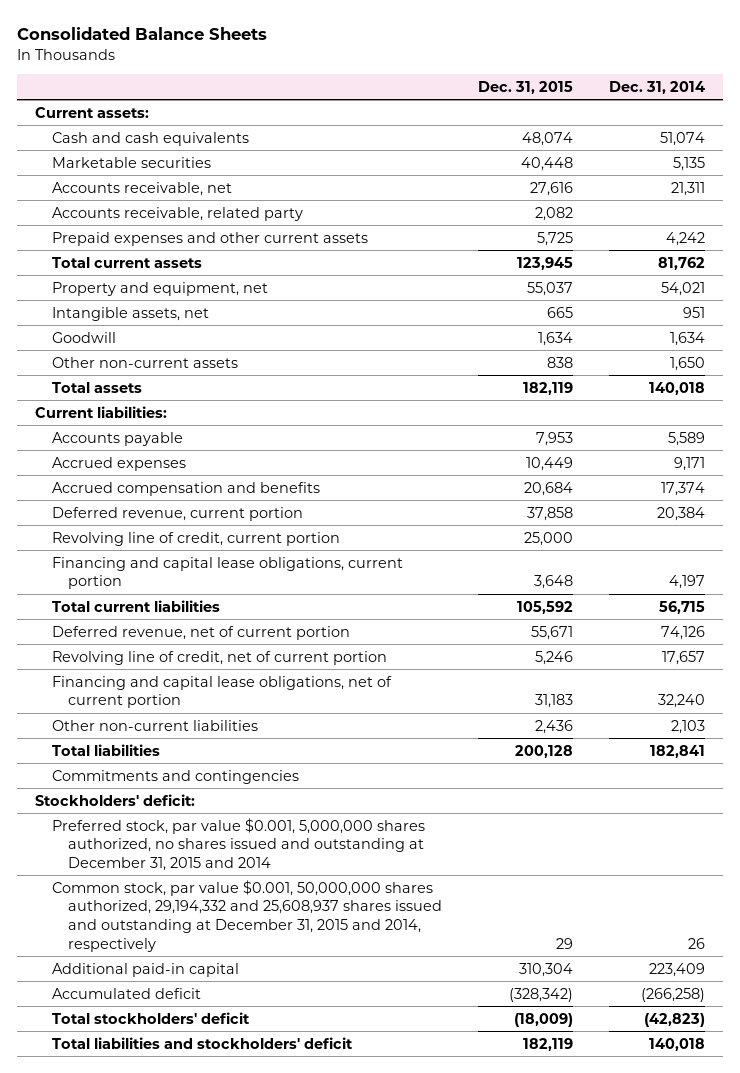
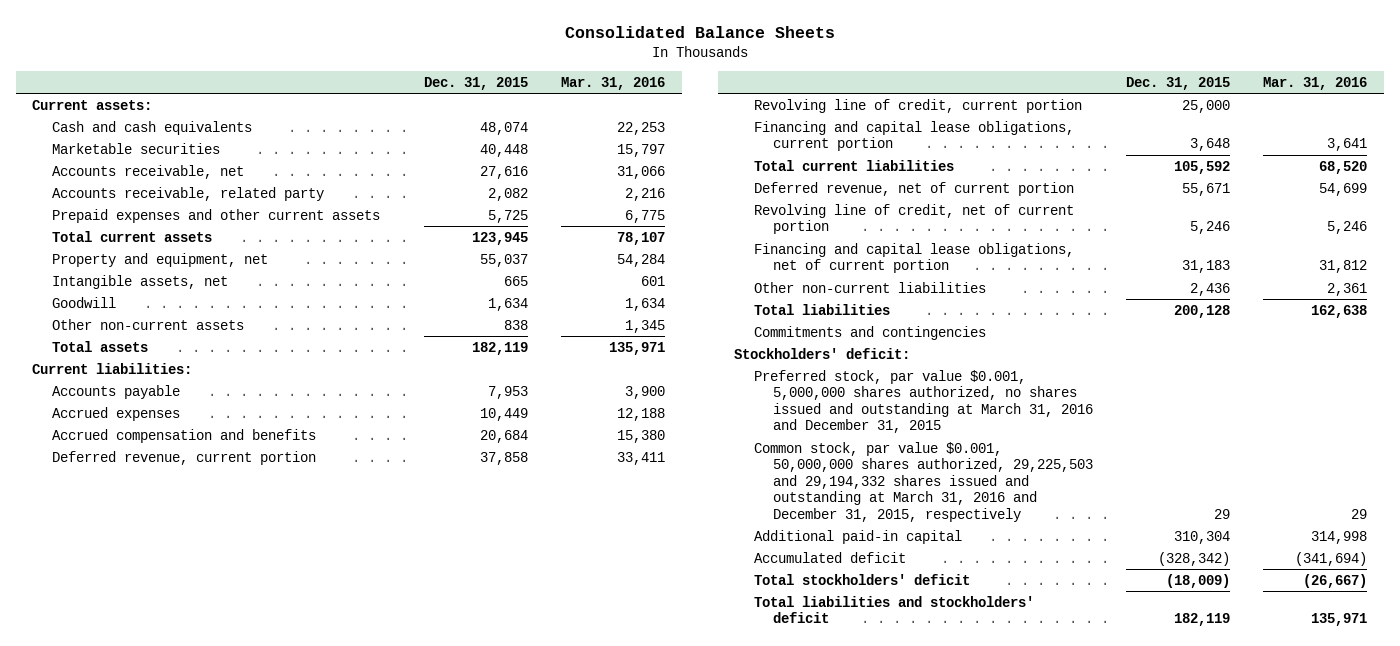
- | Dec. 31, 2015 | Dec. 31, 2014
+ | Dec. 31, 2015 | Mar. 31, 2016
- Preferred stock, par value $0.001, 5,000,000 shares authorized, no shares issued and outstanding at December 31, 2015 and 2014
- Common stock, par value $0.001, 50,000,000 shares authorized, 29,194,332 and 25,608,937 shares issued and outstanding at December 31, 2015 and 2014, respectively | 29 | 26
+ Preferred stock, par value $0.001, 5,000,000 shares authorized, no shares issued and outstanding at March 31, 2016 and December 31, 2015
+ Common stock, par value $0.001, 50,000,000 shares authorized, 29,225,503 and 29,194,332 shares issued and outstanding at March 31, 2016 and December 31, 2015, respectively | 29 | 29

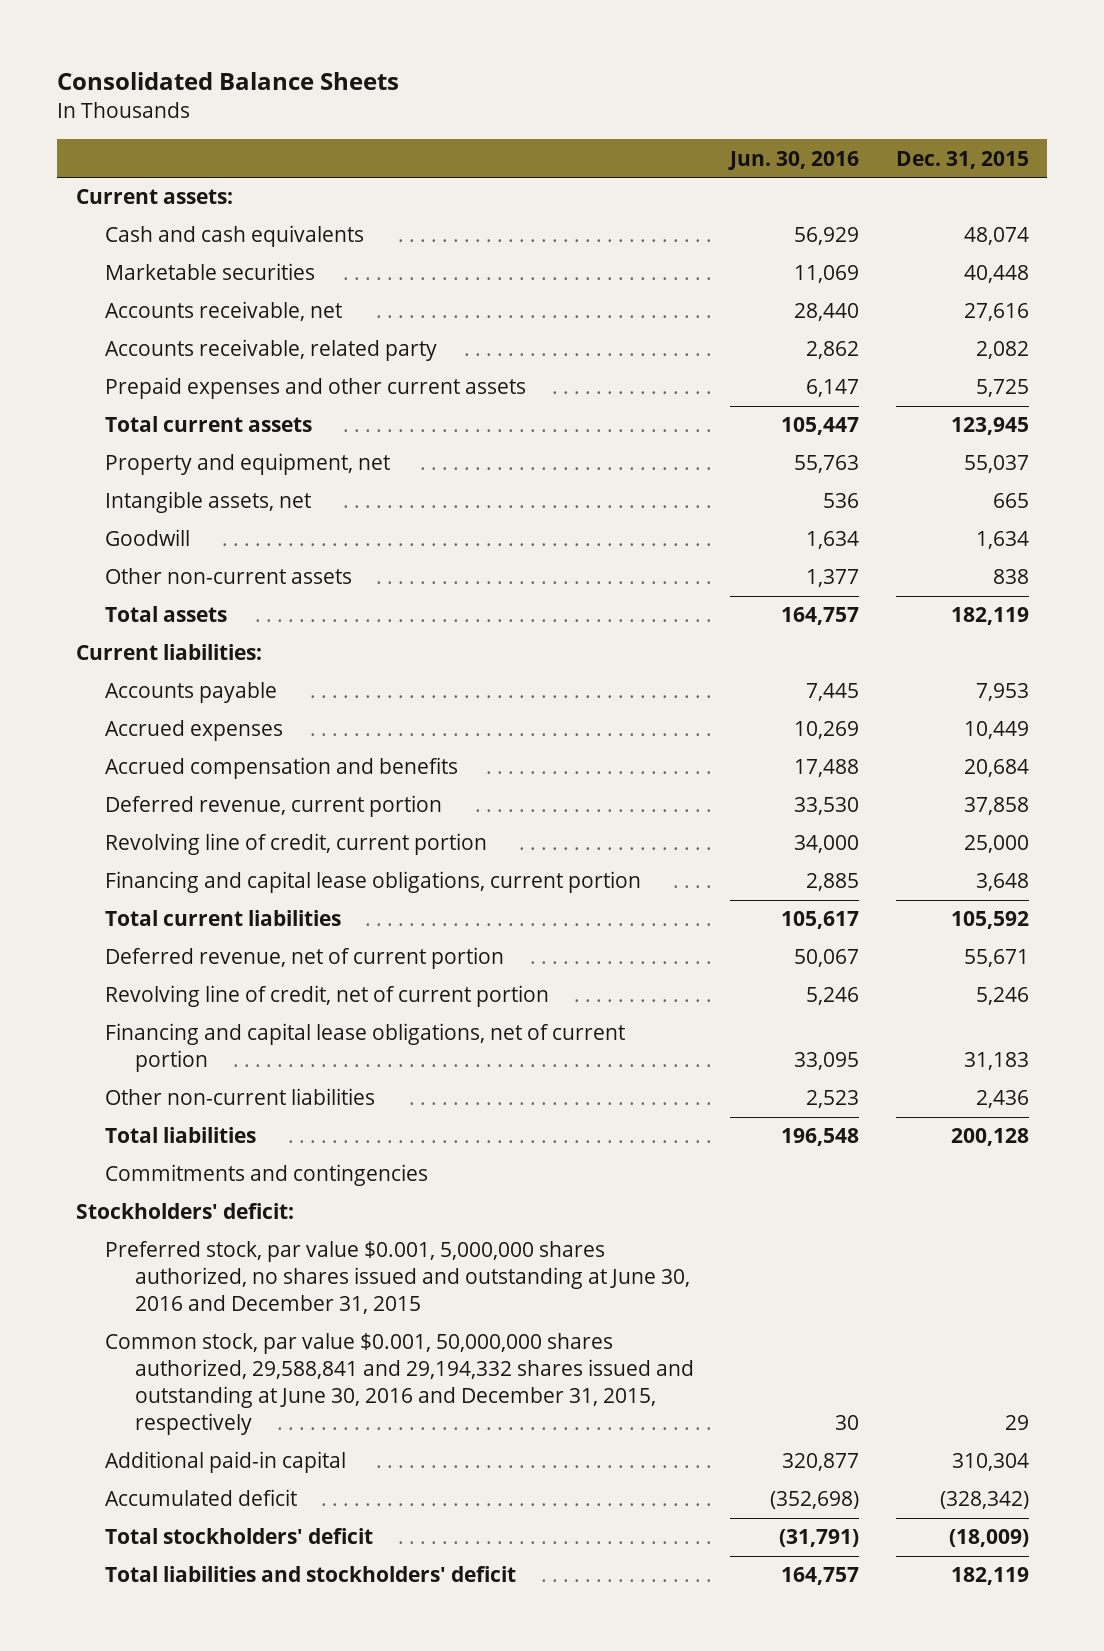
- | Dec. 31, 2015 | Mar. 31, 2016
+ | Jun. 30, 2016 | Dec. 31, 2015
- Preferred stock, par value $0.001, 5,000,000 shares authorized, no shares issued and outstanding at March 31, 2016 and December 31, 2015
- Common stock, par value $0.001, 50,000,000 shares authorized, 29,225,503 and 29,194,332 shares issued and outstanding at March 31, 2016 and December 31, 2015, respectively | 29 | 29
+ Preferred stock, par value $0.001, 5,000,000 shares authorized, no shares issued and outstanding at June 30, 2016 and December 31, 2015
+ Common stock, par value $0.001, 50,000,000 shares authorized, 29,588,841 and 29,194,332 shares issued and outstanding at June 30, 2016 and December 31, 2015, respectively | 30 | 29

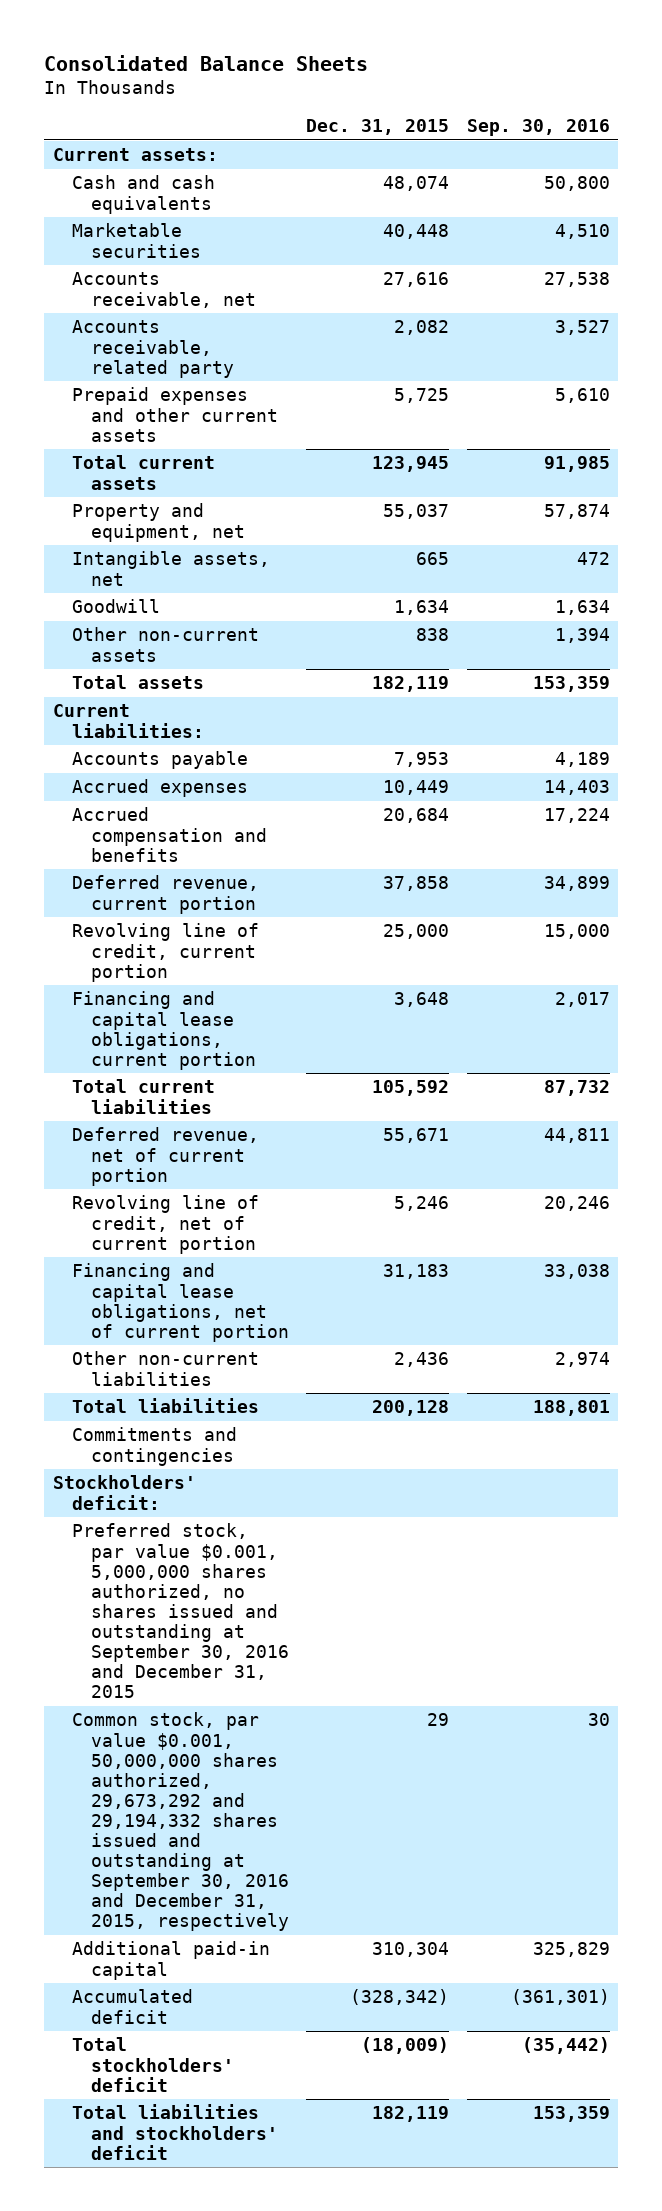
- | Jun. 30, 2016 | Dec. 31, 2015
+ | Dec. 31, 2015 | Sep. 30, 2016
- Preferred stock, par value $0.001, 5,000,000 shares authorized, no shares issued and outstanding at June 30, 2016 and December 31, 2015
- Common stock, par value $0.001, 50,000,000 shares authorized, 29,588,841 and 29,194,332 shares issued and outstanding at June 30, 2016 and December 31, 2015, respectively | 30 | 29
+ Preferred stock, par value $0.001, 5,000,000 shares authorized, no shares issued and outstanding at September 30, 2016 and December 31, 2015
+ Common stock, par value $0.001, 50,000,000 shares authorized, 29,673,292 and 29,194,332 shares issued and outstanding at September 30, 2016 and December 31, 2015, respectively | 29 | 30

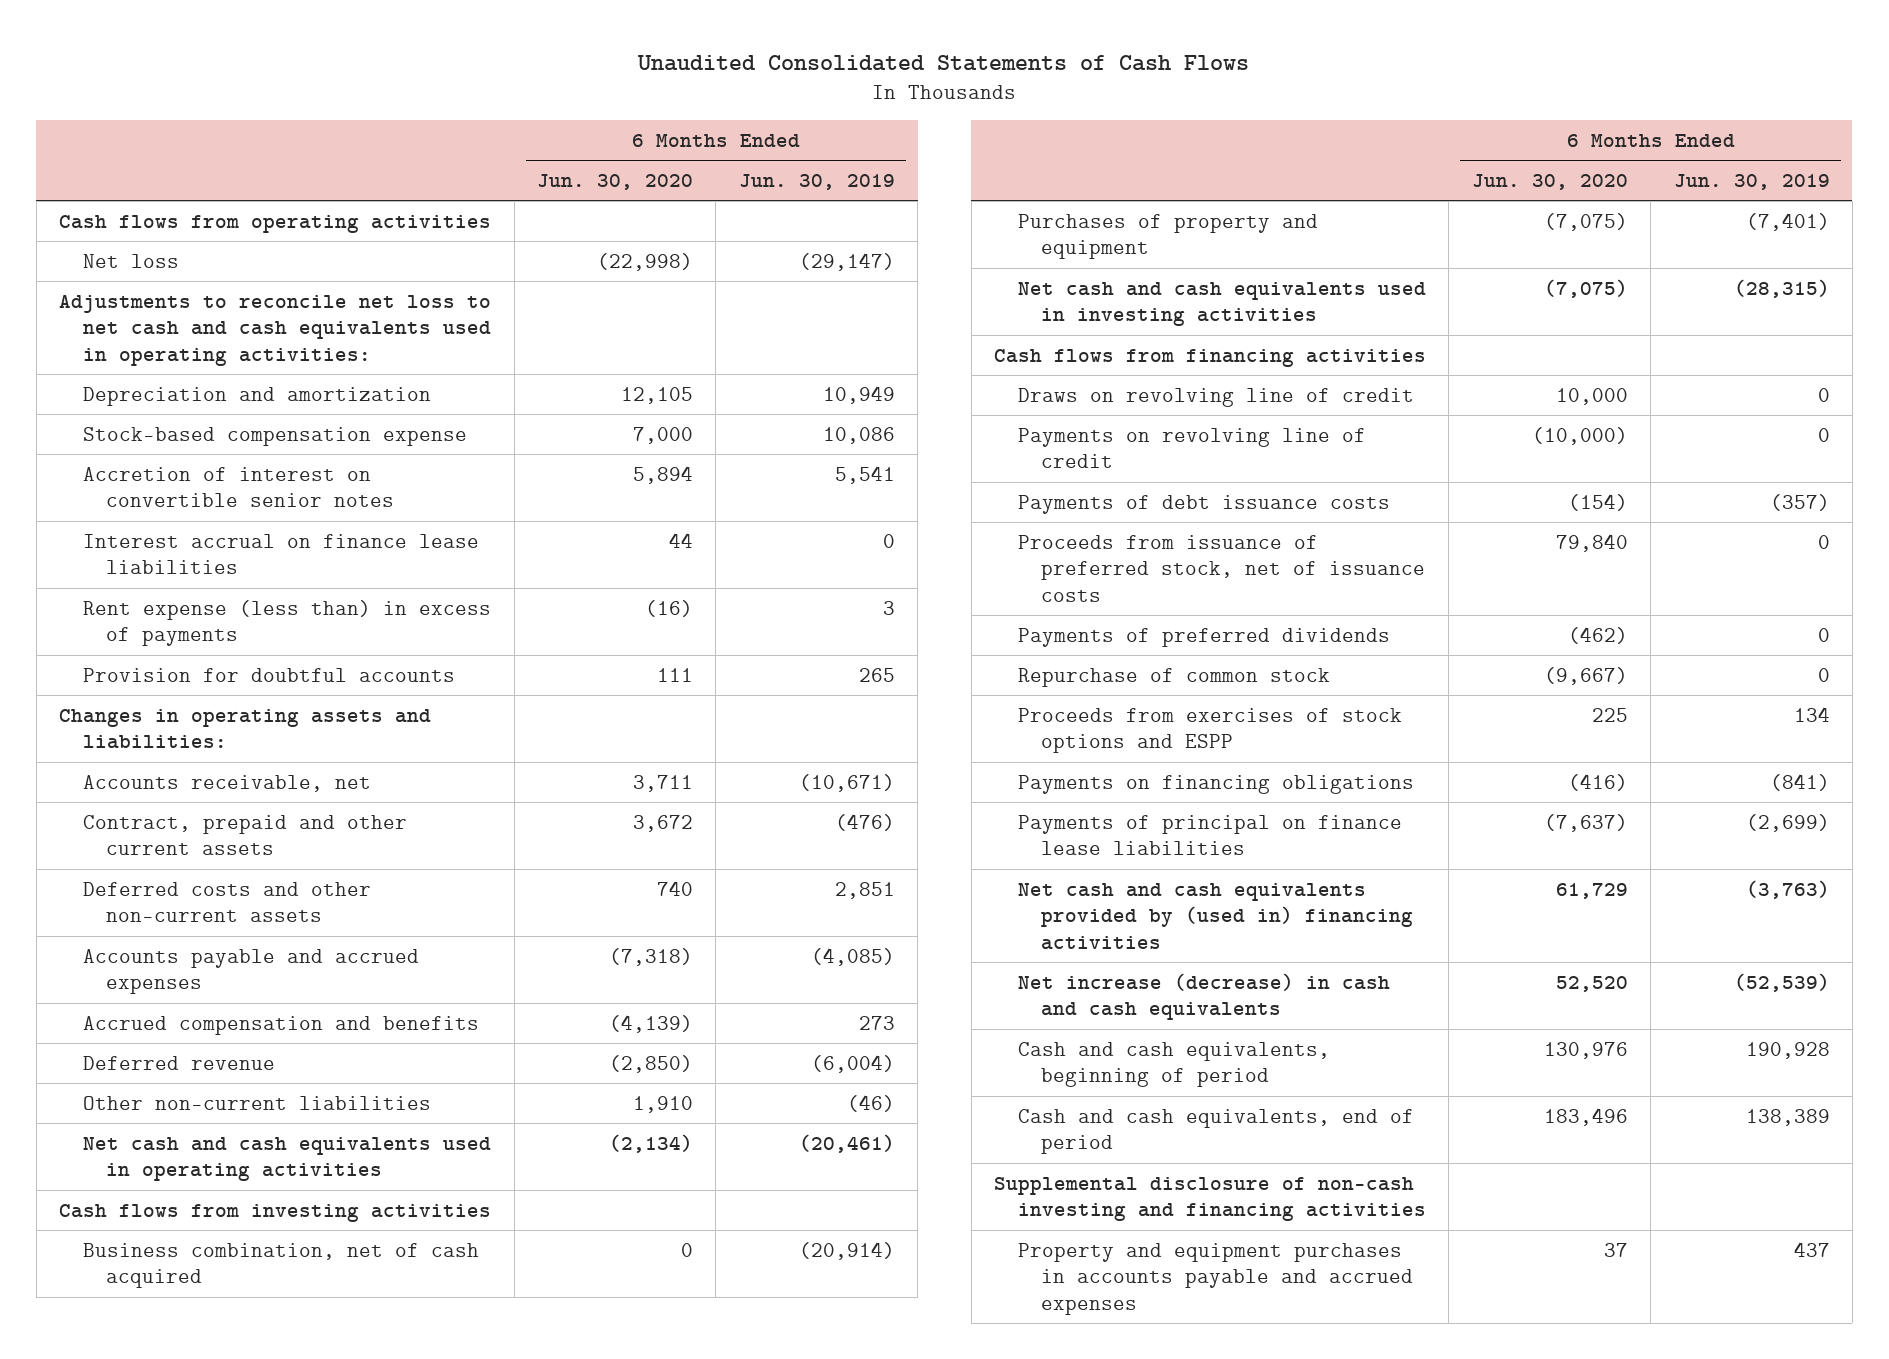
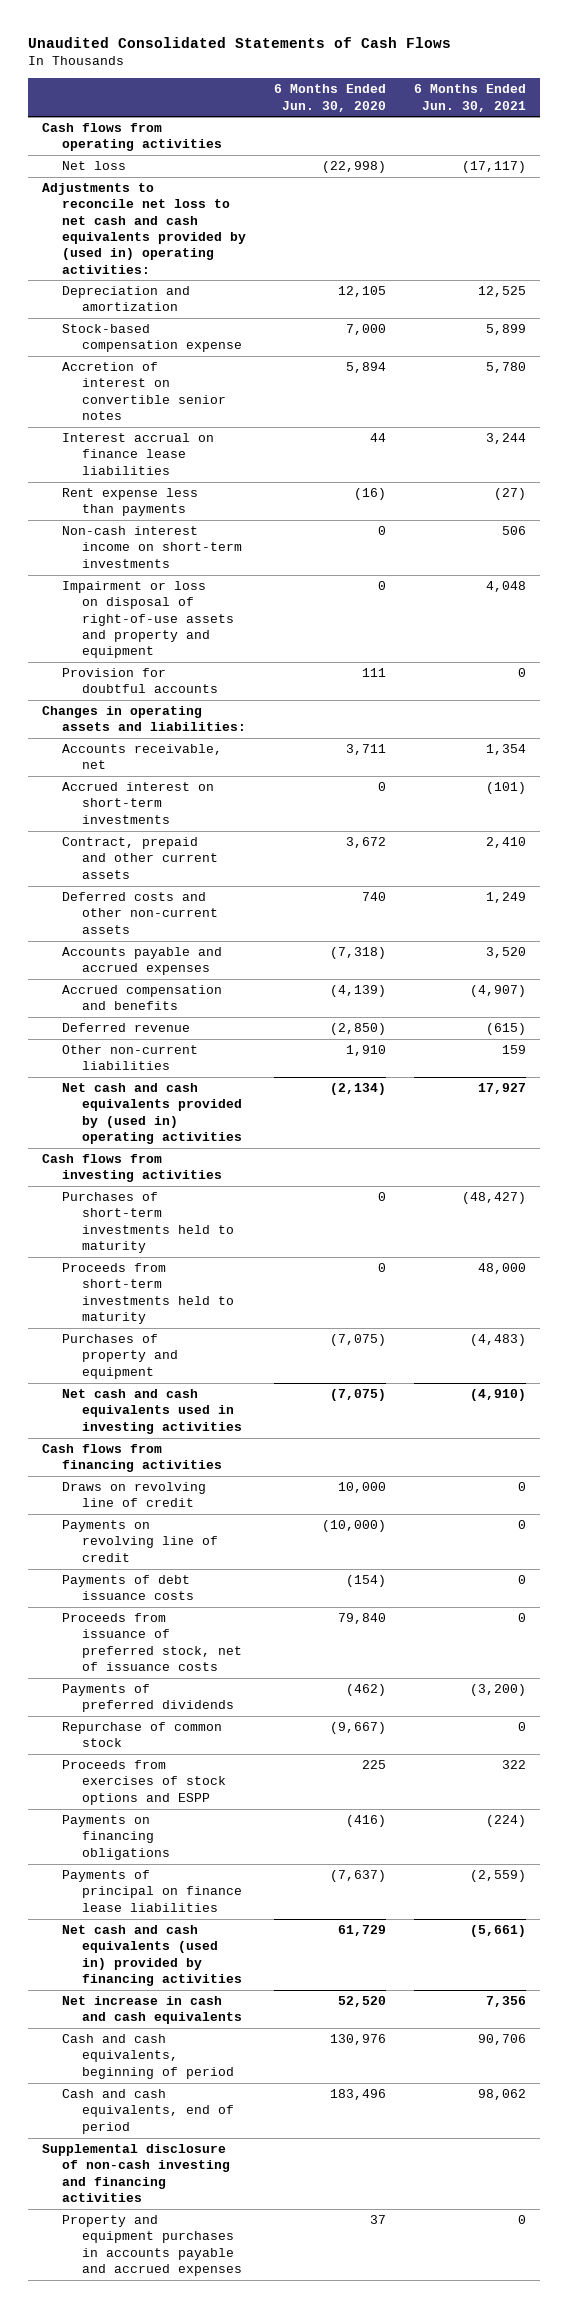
- | 6 Months Ended Jun. 30, 2020 | 6 Months Ended Jun. 30, 2019
+ | 6 Months Ended Jun. 30, 2020 | 6 Months Ended Jun. 30, 2021
- Adjustments to reconcile net loss to net cash and cash equivalents used in operating activities:
+ Adjustments to reconcile net loss to net cash and cash equivalents provided by (used in) operating activities:
- Rent expense (less than) in excess of payments | (16) | 3
+ Rent expense less than payments | (16) | (27)
+ Non-cash interest income on short-term investments | 0 | 506
+ Impairment or loss on disposal of right-of-use assets and property and equipment | 0 | 4,048
+ Accrued interest on short-term investments | 0 | (101)
- Net cash and cash equivalents used in operating activities | (2,134) | (20,461)
+ Net cash and cash equivalents provided by (used in) operating activities | (2,134) | 17,927
- Business combination, net of cash acquired | 0 | (20,914)
+ Purchases of short-term investments held to maturity | 0 | (48,427)
+ Proceeds from short-term investments held to maturity | 0 | 48,000
- Net cash and cash equivalents provided by (used in) financing activities | 61,729 | (3,763)
- Net increase (decrease) in cash and cash equivalents | 52,520 | (52,539)
+ Net cash and cash equivalents (used in) provided by financing activities | 61,729 | (5,661)
+ Net increase in cash and cash equivalents | 52,520 | 7,356

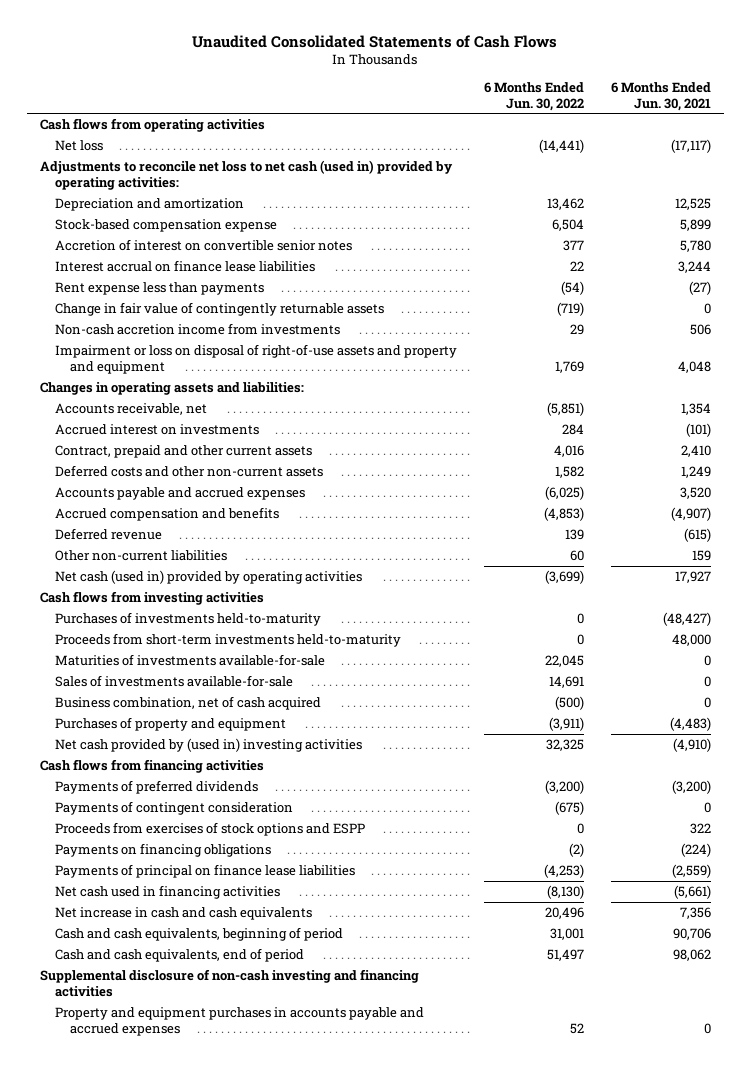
- | 6 Months Ended Jun. 30, 2020 | 6 Months Ended Jun. 30, 2021
+ | 6 Months Ended Jun. 30, 2022 | 6 Months Ended Jun. 30, 2021
- Adjustments to reconcile net loss to net cash and cash equivalents provided by (used in) operating activities:
+ Adjustments to reconcile net loss to net cash (used in) provided by operating activities:
- Non-cash interest income on short-term investments | 0 | 506
+ Change in fair value of contingently returnable assets | (719) | 0
+ Non-cash accretion income from investments | 29 | 506
- Provision for doubtful accounts | 111 | 0
- Accrued interest on short-term investments | 0 | (101)
+ Accrued interest on investments | 284 | (101)
- Net cash and cash equivalents provided by (used in) operating activities | (2,134) | 17,927
+ Net cash (used in) provided by operating activities | (3,699) | 17,927
- Purchases of short-term investments held to maturity | 0 | (48,427)
- Proceeds from short-term investments held to maturity | 0 | 48,000
+ Purchases of investments held-to-maturity | 0 | (48,427)
+ Proceeds from short-term investments held-to-maturity | 0 | 48,000
+ Maturities of investments available-for-sale | 22,045 | 0
+ Sales of investments available-for-sale | 14,691 | 0
+ Business combination, net of cash acquired | (500) | 0
- Net cash and cash equivalents used in investing activities | (7,075) | (4,910)
+ Net cash provided by (used in) investing activities | 32,325 | (4,910)
- Draws on revolving line of credit | 10,000 | 0
- Payments on revolving line of credit | (10,000) | 0
- Payments of debt issuance costs | (154) | 0
- Proceeds from issuance of preferred stock, net of issuance costs | 79,840 | 0
- Repurchase of common stock | (9,667) | 0
+ Payments of contingent consideration | (675) | 0
- Net cash and cash equivalents (used in) provided by financing activities | 61,729 | (5,661)
+ Net cash used in financing activities | (8,130) | (5,661)

